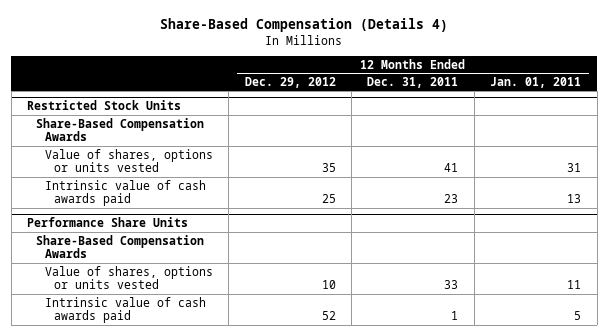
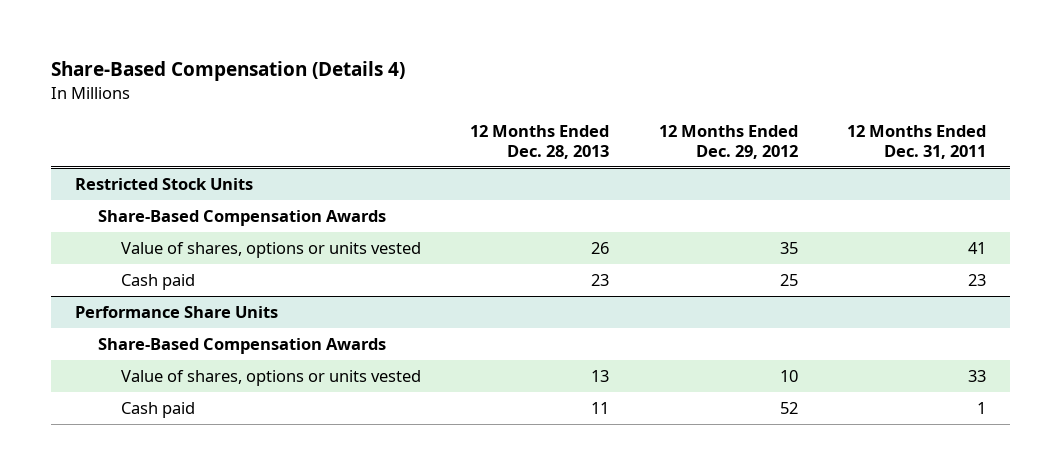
- | 12 Months Ended Dec. 29, 2012 | 12 Months Ended Dec. 31, 2011 | 12 Months Ended Jan. 01, 2011
+ | 12 Months Ended Dec. 28, 2013 | 12 Months Ended Dec. 29, 2012 | 12 Months Ended Dec. 31, 2011
@ Restricted Stock Units
- Intrinsic value of cash awards paid | 25 | 23 | 13
+ Cash paid | 23 | 25 | 23
@ Performance Share Units
- Intrinsic value of cash awards paid | 52 | 1 | 5
+ Cash paid | 11 | 52 | 1

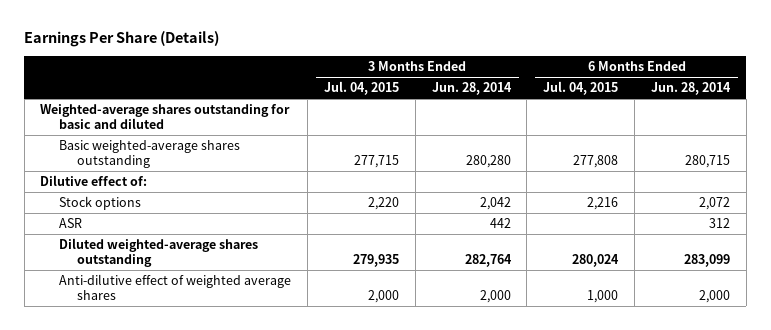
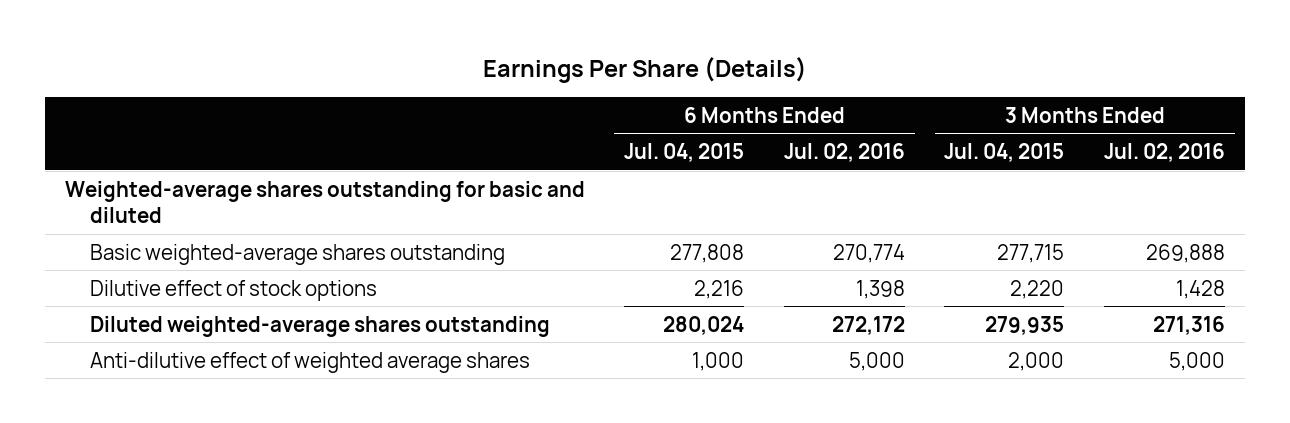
- | 3 Months Ended Jul. 04, 2015 | 3 Months Ended Jun. 28, 2014 | 6 Months Ended Jul. 04, 2015 | 6 Months Ended Jun. 28, 2014
+ | 6 Months Ended Jul. 04, 2015 | 6 Months Ended Jul. 02, 2016 | 3 Months Ended Jul. 04, 2015 | 3 Months Ended Jul. 02, 2016
- Dilutive effect of:
- Stock options | 2,220 | 2,042 | 2,216 | 2,072
- ASR | | 442 | | 312
+ Dilutive effect of stock options | 2,216 | 1,398 | 2,220 | 1,428

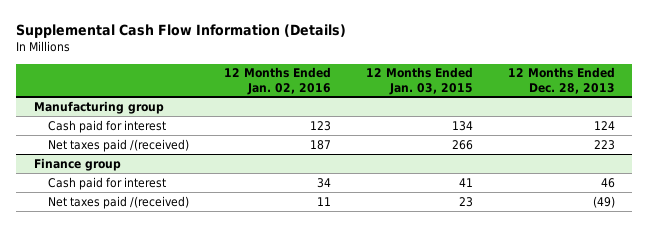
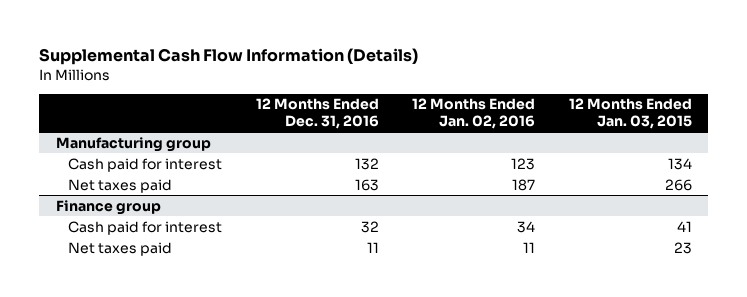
- | 12 Months Ended Jan. 02, 2016 | 12 Months Ended Jan. 03, 2015 | 12 Months Ended Dec. 28, 2013
+ | 12 Months Ended Dec. 31, 2016 | 12 Months Ended Jan. 02, 2016 | 12 Months Ended Jan. 03, 2015
@ Manufacturing group
- Net taxes paid /(received) | 187 | 266 | 223
+ Net taxes paid | 163 | 187 | 266
@ Finance group
- Net taxes paid /(received) | 11 | 23 | (49)
+ Net taxes paid | 11 | 11 | 23

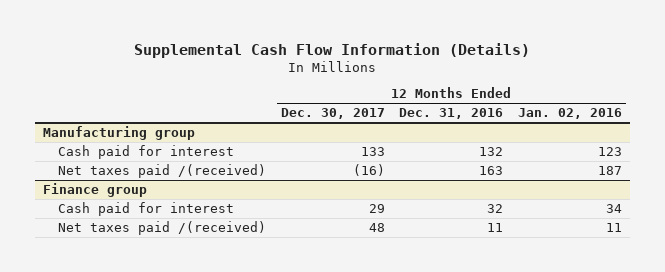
- | 12 Months Ended Dec. 31, 2016 | 12 Months Ended Jan. 02, 2016 | 12 Months Ended Jan. 03, 2015
+ | 12 Months Ended Dec. 30, 2017 | 12 Months Ended Dec. 31, 2016 | 12 Months Ended Jan. 02, 2016
@ Manufacturing group
- Net taxes paid | 163 | 187 | 266
+ Net taxes paid /(received) | (16) | 163 | 187
@ Finance group
- Net taxes paid | 11 | 11 | 23
+ Net taxes paid /(received) | 48 | 11 | 11

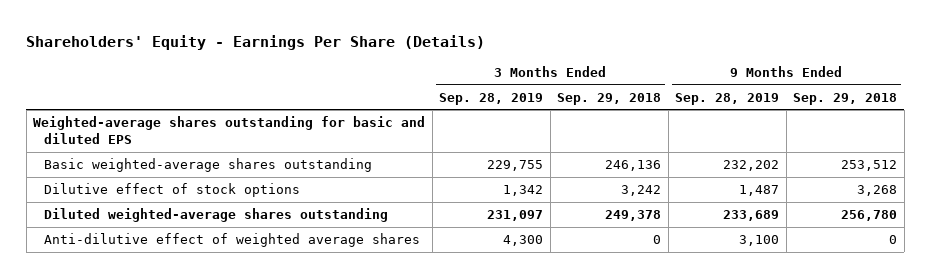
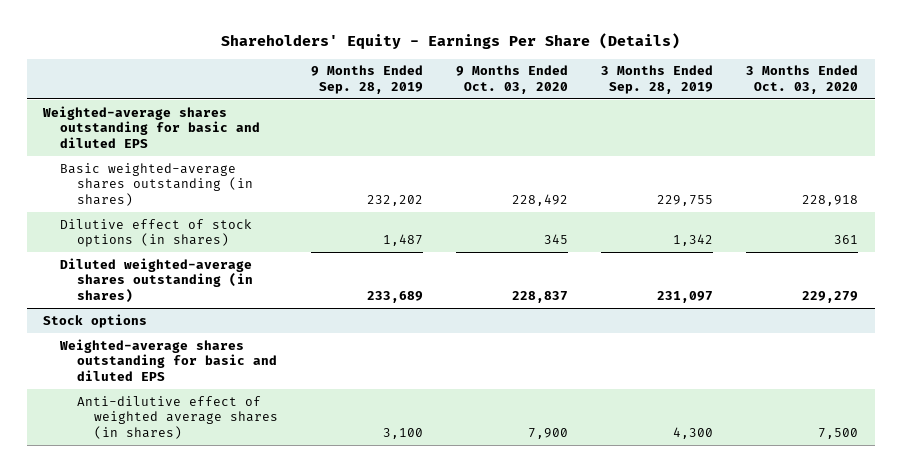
- | 3 Months Ended Sep. 28, 2019 | 3 Months Ended Sep. 29, 2018 | 9 Months Ended Sep. 28, 2019 | 9 Months Ended Sep. 29, 2018
+ | 9 Months Ended Sep. 28, 2019 | 9 Months Ended Oct. 03, 2020 | 3 Months Ended Sep. 28, 2019 | 3 Months Ended Oct. 03, 2020
- Basic weighted-average shares outstanding | 229,755 | 246,136 | 232,202 | 253,512
- Dilutive effect of stock options | 1,342 | 3,242 | 1,487 | 3,268
- Diluted weighted-average shares outstanding | 231,097 | 249,378 | 233,689 | 256,780
- Anti-dilutive effect of weighted average shares | 4,300 | 0 | 3,100 | 0
+ Basic weighted-average shares outstanding (in shares) | 232,202 | 228,492 | 229,755 | 228,918
+ Dilutive effect of stock options (in shares) | 1,487 | 345 | 1,342 | 361
+ Diluted weighted-average shares outstanding (in shares) | 233,689 | 228,837 | 231,097 | 229,279
+ Stock options
+ Weighted-average shares outstanding for basic and diluted EPS
+ Anti-dilutive effect of weighted average shares (in shares) | 3,100 | 7,900 | 4,300 | 7,500

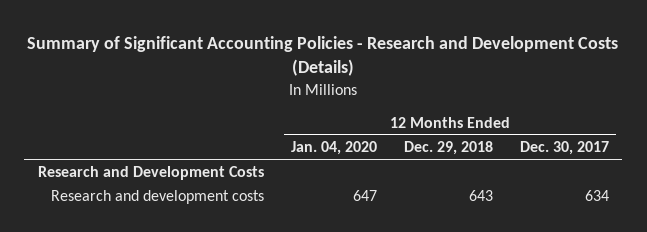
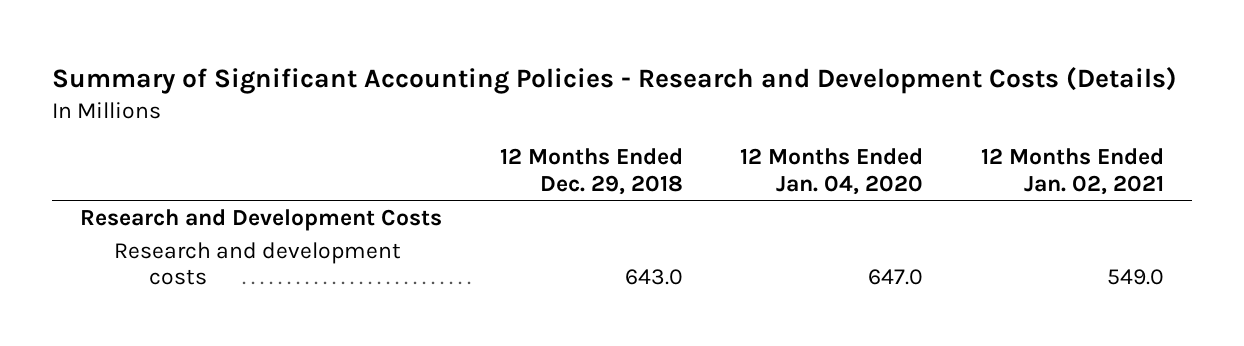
- | 12 Months Ended Jan. 04, 2020 | 12 Months Ended Dec. 29, 2018 | 12 Months Ended Dec. 30, 2017
+ | 12 Months Ended Dec. 29, 2018 | 12 Months Ended Jan. 04, 2020 | 12 Months Ended Jan. 02, 2021
- Research and development costs | 647 | 643 | 634
+ Research and development costs | 643.0 | 647.0 | 549.0

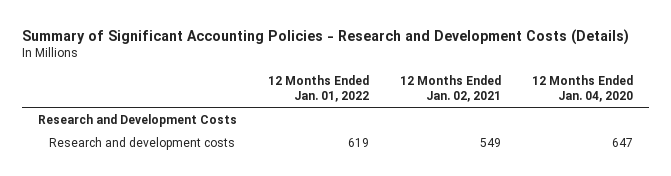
- | 12 Months Ended Dec. 29, 2018 | 12 Months Ended Jan. 04, 2020 | 12 Months Ended Jan. 02, 2021
+ | 12 Months Ended Jan. 01, 2022 | 12 Months Ended Jan. 02, 2021 | 12 Months Ended Jan. 04, 2020
- Research and development costs | 643.0 | 647.0 | 549.0
+ Research and development costs | 619 | 549 | 647

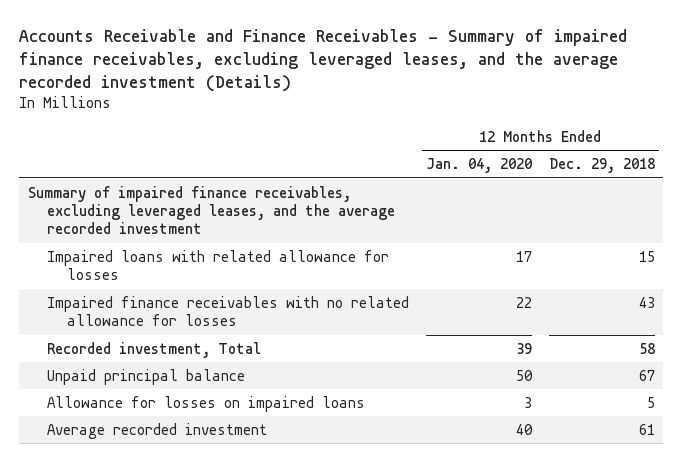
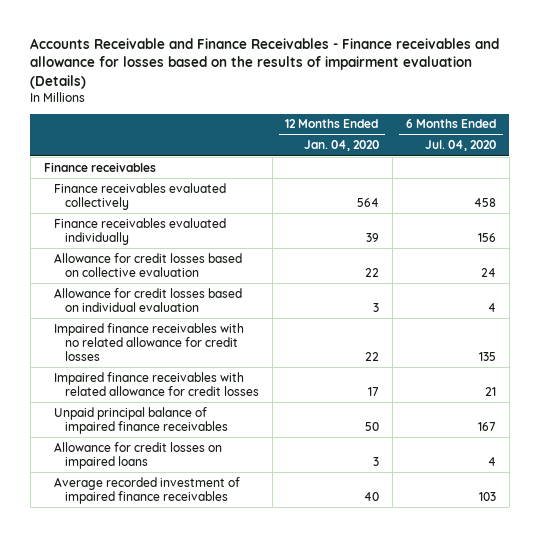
- Accounts Receivable and Finance Receivables - Summary of impaired finance receivables, excluding leveraged leases, and the average recorded investment (Details)
+ Accounts Receivable and Finance Receivables - Finance receivables and allowance for losses based on the results of impairment evaluation (Details)
- | 12 Months Ended Jan. 04, 2020 | 12 Months Ended Dec. 29, 2018
+ | 12 Months Ended Jan. 04, 2020 | 6 Months Ended Jul. 04, 2020
- Summary of impaired finance receivables, excluding leveraged leases, and the average recorded investment
- Impaired loans with related allowance for losses | 17 | 15
- Impaired finance receivables with no related allowance for losses | 22 | 43
- Recorded investment, Total | 39 | 58
- Unpaid principal balance | 50 | 67
- Allowance for losses on impaired loans | 3 | 5
- Average recorded investment | 40 | 61
+ Finance receivables
+ Finance receivables evaluated collectively | 564 | 458
+ Finance receivables evaluated individually | 39 | 156
+ Allowance for credit losses based on collective evaluation | 22 | 24
+ Allowance for credit losses based on individual evaluation | 3 | 4
+ Impaired finance receivables with no related allowance for credit losses | 22 | 135
+ Impaired finance receivables with related allowance for credit losses | 17 | 21
+ Unpaid principal balance of impaired finance receivables | 50 | 167
+ Allowance for credit losses on impaired loans | 3 | 4
+ Average recorded investment of impaired finance receivables | 40 | 103

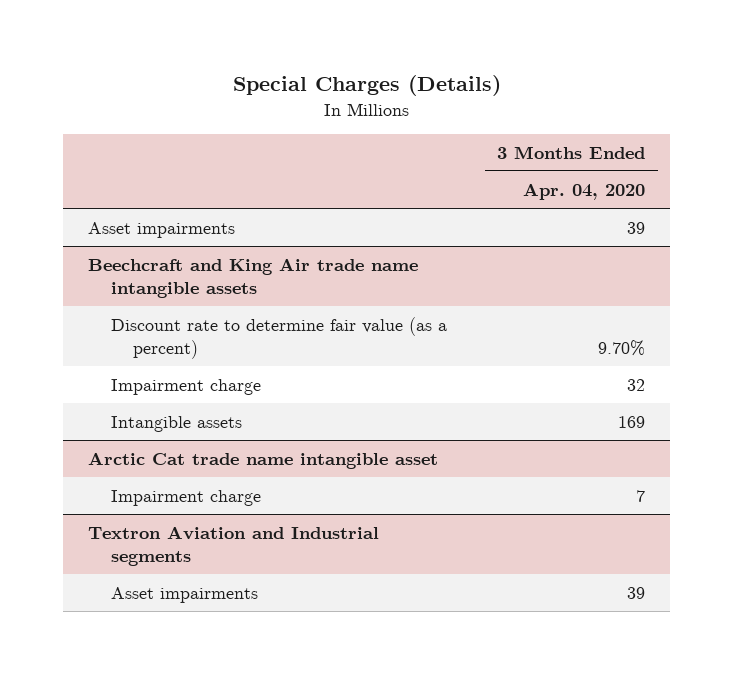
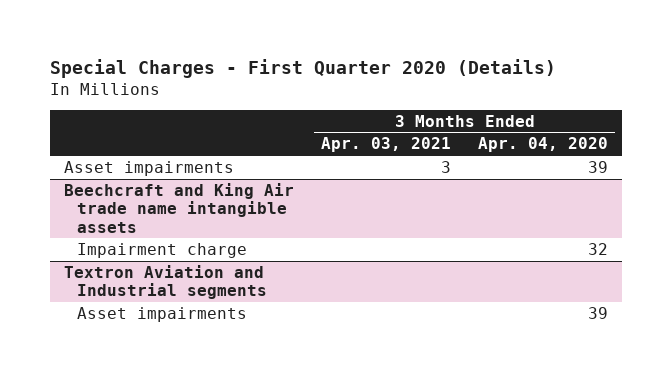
- Special Charges (Details)
+ Special Charges - First Quarter 2020 (Details)
- | 3 Months Ended Apr. 04, 2020
+ | 3 Months Ended Apr. 03, 2021 | 3 Months Ended Apr. 04, 2020
@ Beechcraft and King Air trade name intangible assets
- Discount rate to determine fair value (as a percent) | 9.70%
- Intangible assets | 169
- Arctic Cat trade name intangible asset
- Impairment charge | 7

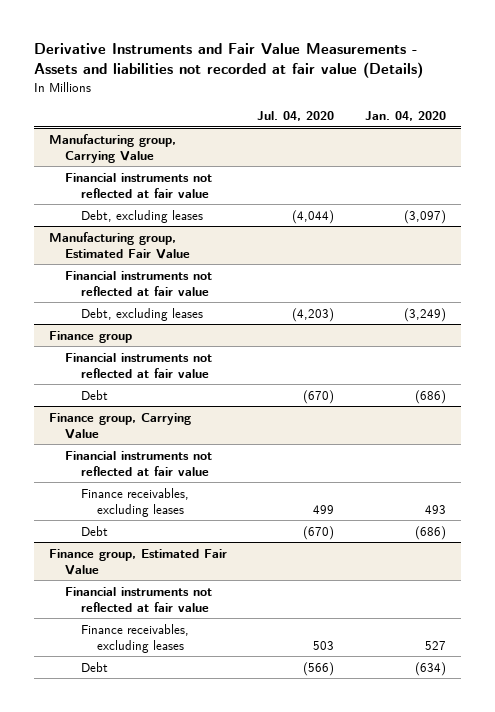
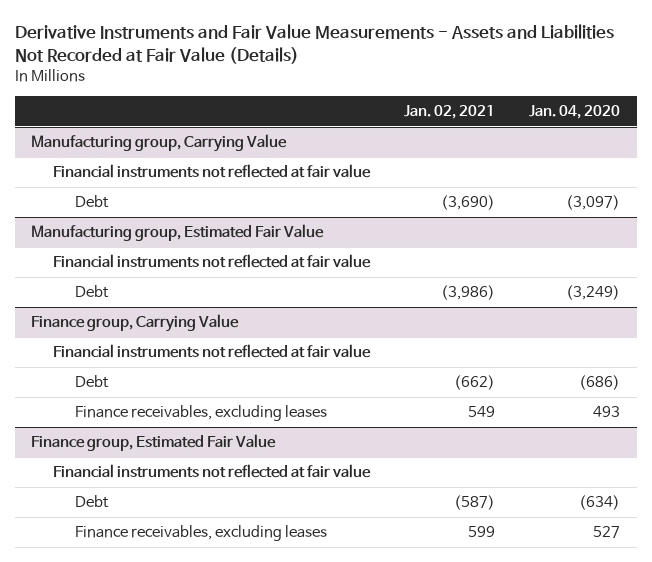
- Derivative Instruments and Fair Value Measurements - Assets and liabilities not recorded at fair value (Details)
+ Derivative Instruments and Fair Value Measurements - Assets and Liabilities Not Recorded at Fair Value (Details)
- | Jul. 04, 2020 | Jan. 04, 2020
+ | Jan. 02, 2021 | Jan. 04, 2020
@ Manufacturing group, Carrying Value
- Debt, excluding leases | (4,044) | (3,097)
+ Debt | (3,690) | (3,097)
@ Manufacturing group, Estimated Fair Value
- Debt, excluding leases | (4,203) | (3,249)
- Finance group
- Financial instruments not reflected at fair value
- Debt | (670) | (686)
@ Manufacturing group, Estimated Fair Value
+ Debt | (3,986) | (3,249)
@ Finance group, Carrying Value
moved down: Finance receivables, excluding leases | 549 | 493
@ Finance group, Estimated Fair Value
moved down: Finance receivables, excluding leases | 599 | 527

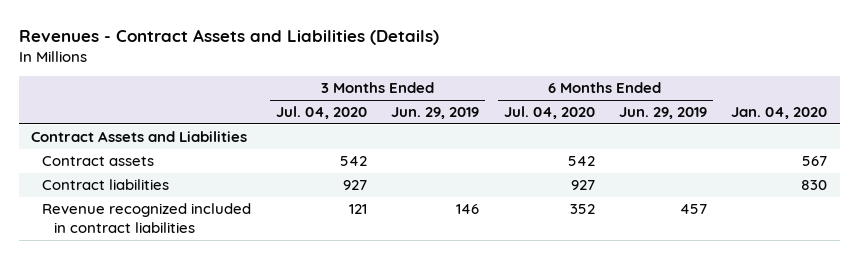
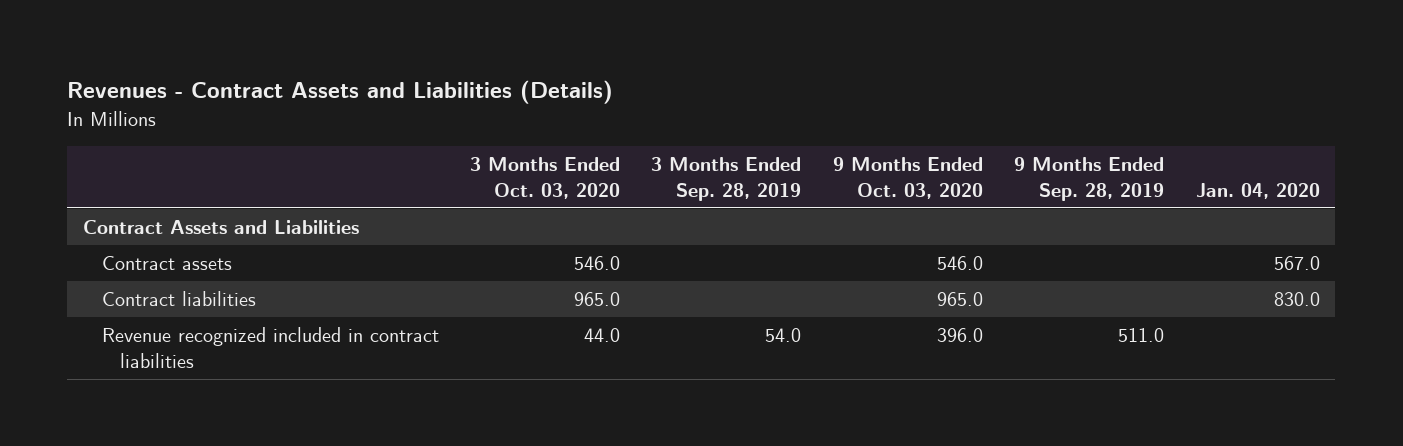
- | 3 Months Ended Jul. 04, 2020 | 3 Months Ended Jun. 29, 2019 | 6 Months Ended Jul. 04, 2020 | 6 Months Ended Jun. 29, 2019 | Jan. 04, 2020
+ | 3 Months Ended Oct. 03, 2020 | 3 Months Ended Sep. 28, 2019 | 9 Months Ended Oct. 03, 2020 | 9 Months Ended Sep. 28, 2019 | Jan. 04, 2020
- Contract assets | 542 | | 542 | | 567
- Contract liabilities | 927 | | 927 | | 830
+ Contract assets | 546.0 | | 546.0 | | 567.0
+ Contract liabilities | 965.0 | | 965.0 | | 830.0

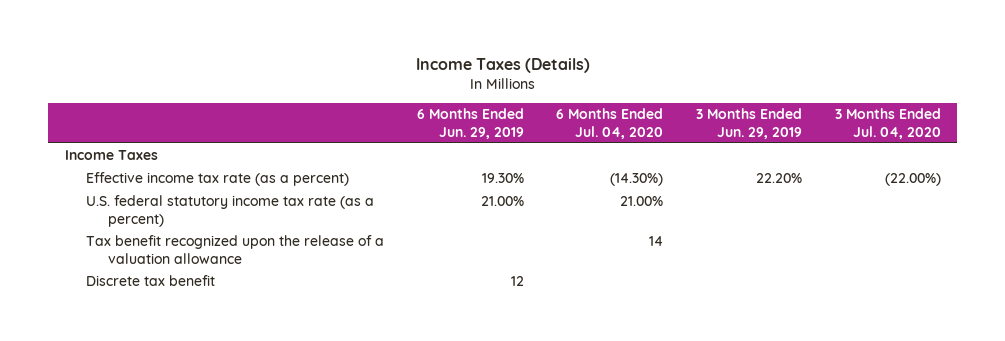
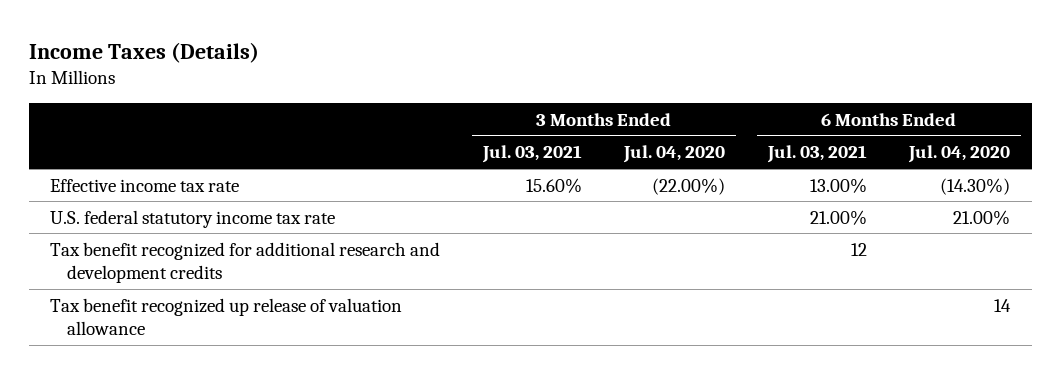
- | 6 Months Ended Jun. 29, 2019 | 6 Months Ended Jul. 04, 2020 | 3 Months Ended Jun. 29, 2019 | 3 Months Ended Jul. 04, 2020
+ | 3 Months Ended Jul. 03, 2021 | 3 Months Ended Jul. 04, 2020 | 6 Months Ended Jul. 03, 2021 | 6 Months Ended Jul. 04, 2020
- Income Taxes
- Effective income tax rate (as a percent) | 19.30% | (14.30%) | 22.20% | (22.00%)
- U.S. federal statutory income tax rate (as a percent) | 21.00% | 21.00% | |
- Tax benefit recognized upon the release of a valuation allowance | | 14 | |
- Discrete tax benefit | 12 | | |
+ Effective income tax rate | 15.60% | (22.00%) | 13.00% | (14.30%)
+ U.S. federal statutory income tax rate | | | 21.00% | 21.00%
+ Tax benefit recognized for additional research and development credits | | | 12 |
+ Tax benefit recognized up release of valuation allowance | | | | 14

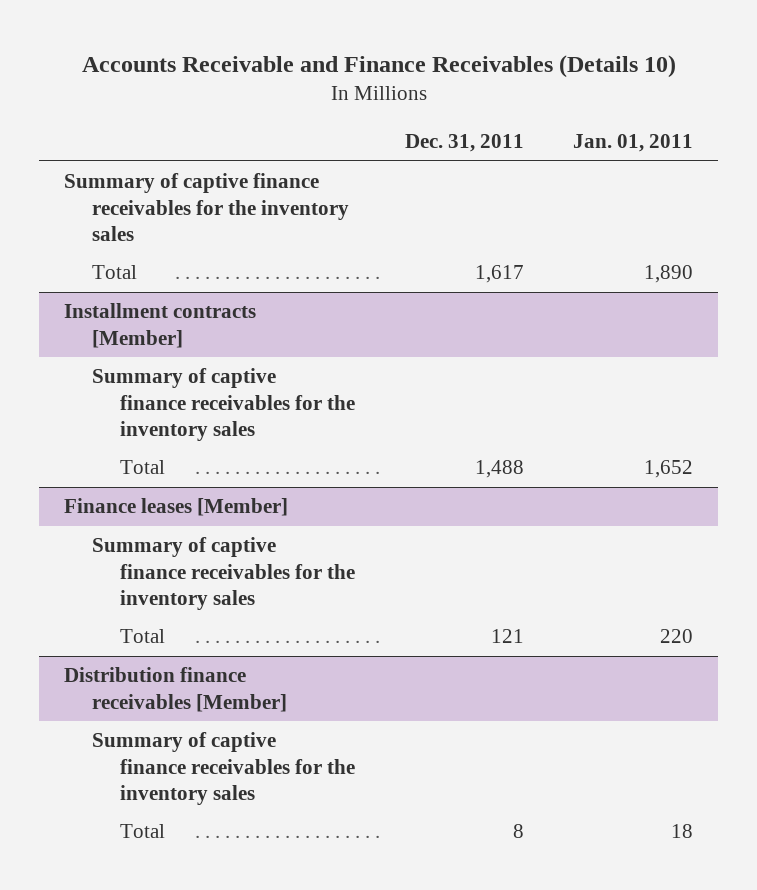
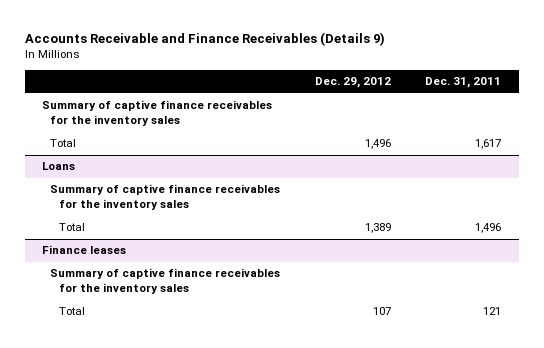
- Accounts Receivable and Finance Receivables (Details 10)
+ Accounts Receivable and Finance Receivables (Details 9)
- | Dec. 31, 2011 | Jan. 01, 2011
+ | Dec. 29, 2012 | Dec. 31, 2011
- Installment contracts [Member]
+ Loans
- Total | 1,488 | 1,652
- Finance leases [Member]
+ Total | 1,389 | 1,496
+ Finance leases
- Distribution finance receivables [Member]
- Summary of captive finance receivables for the inventory sales
- Total | 8 | 18

